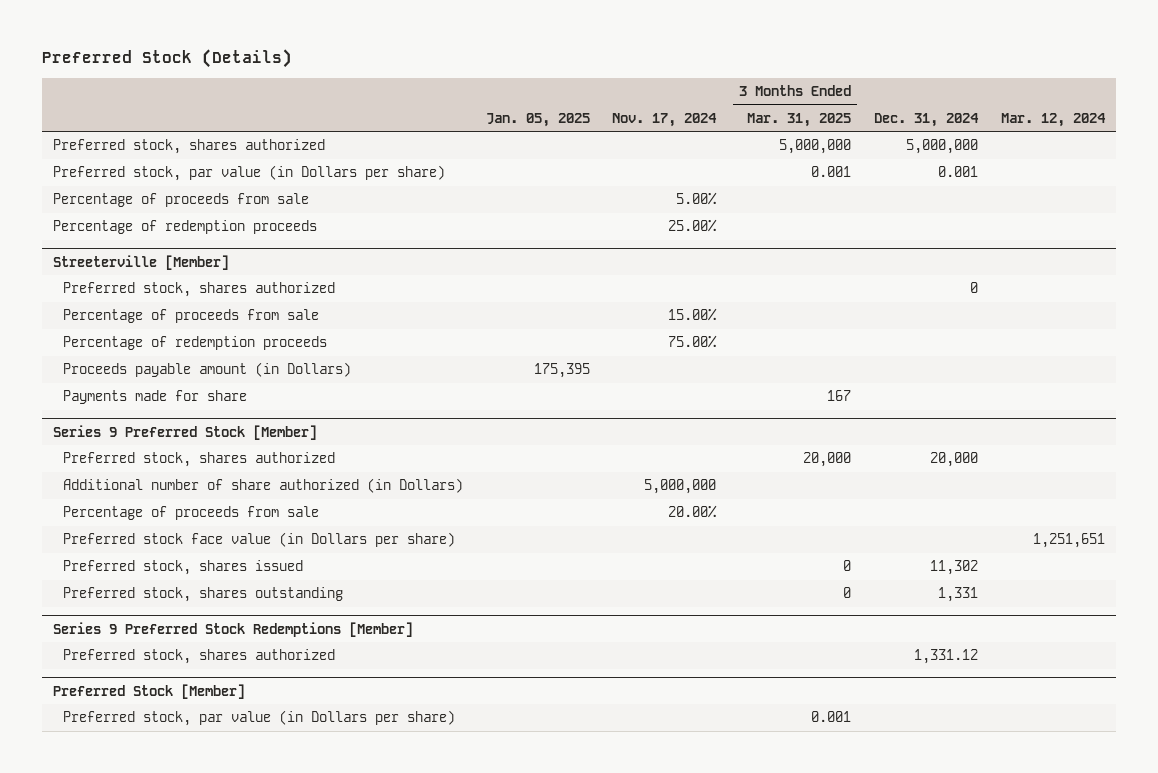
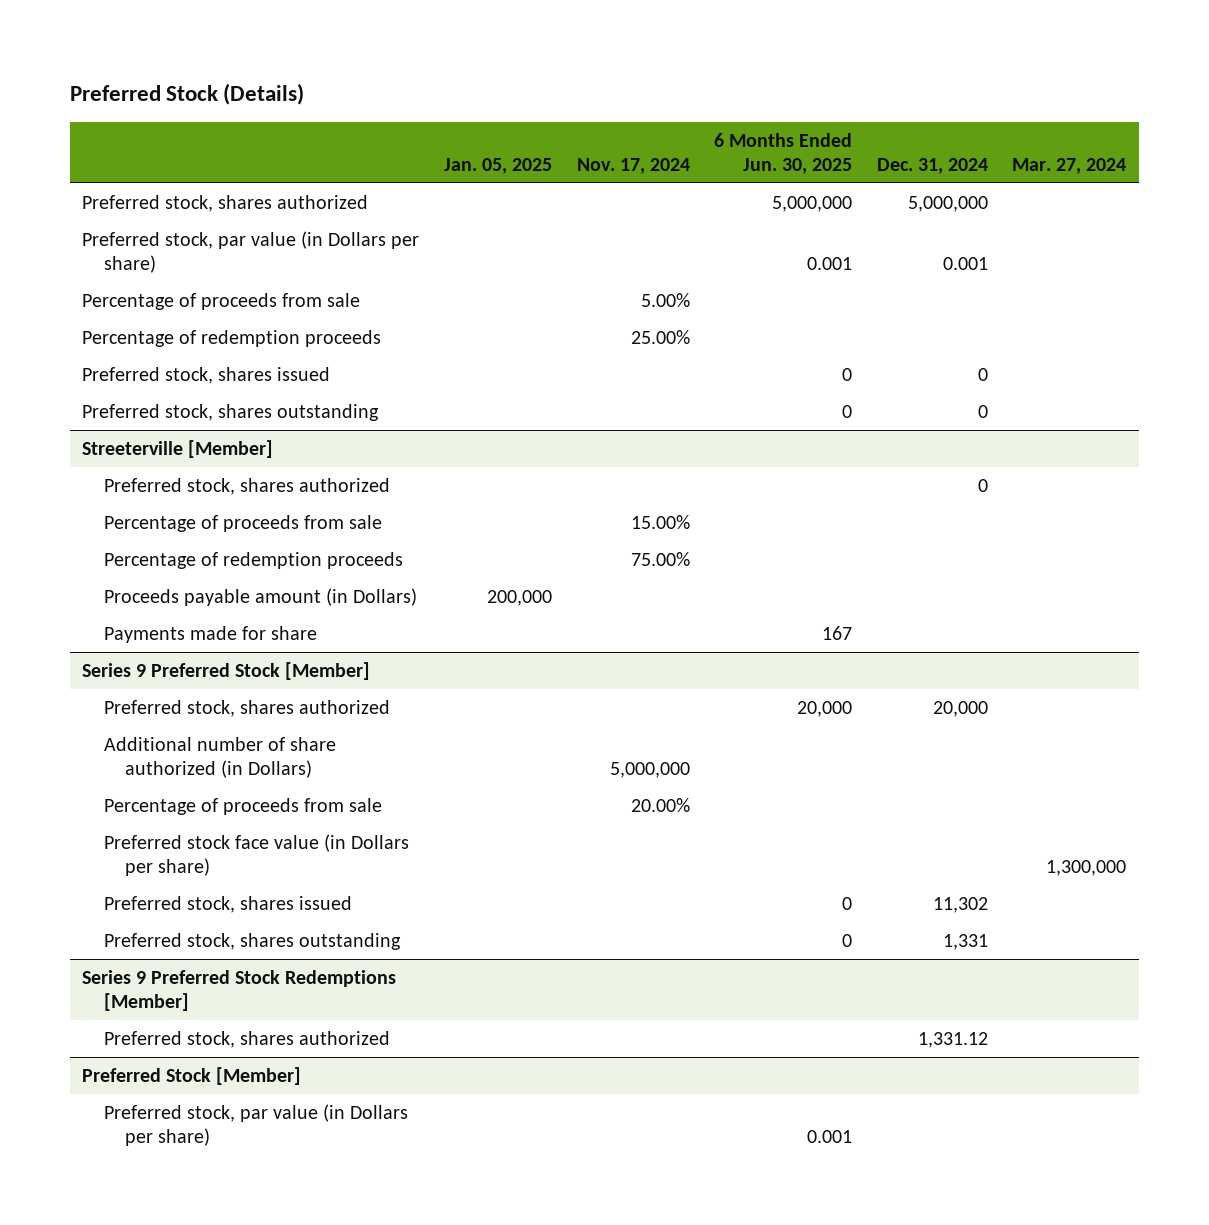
- | Jan. 05, 2025 | Nov. 17, 2024 | 3 Months Ended Mar. 31, 2025 | Dec. 31, 2024 | Mar. 12, 2024
+ | Jan. 05, 2025 | Nov. 17, 2024 | 6 Months Ended Jun. 30, 2025 | Dec. 31, 2024 | Mar. 27, 2024
+ Preferred stock, shares issued | | | 0 | 0 |
+ Preferred stock, shares outstanding | | | 0 | 0 |
@ Streeterville [Member]
- Proceeds payable amount (in Dollars) | 175,395 | | | |
+ Proceeds payable amount (in Dollars) | 200,000 | | | |

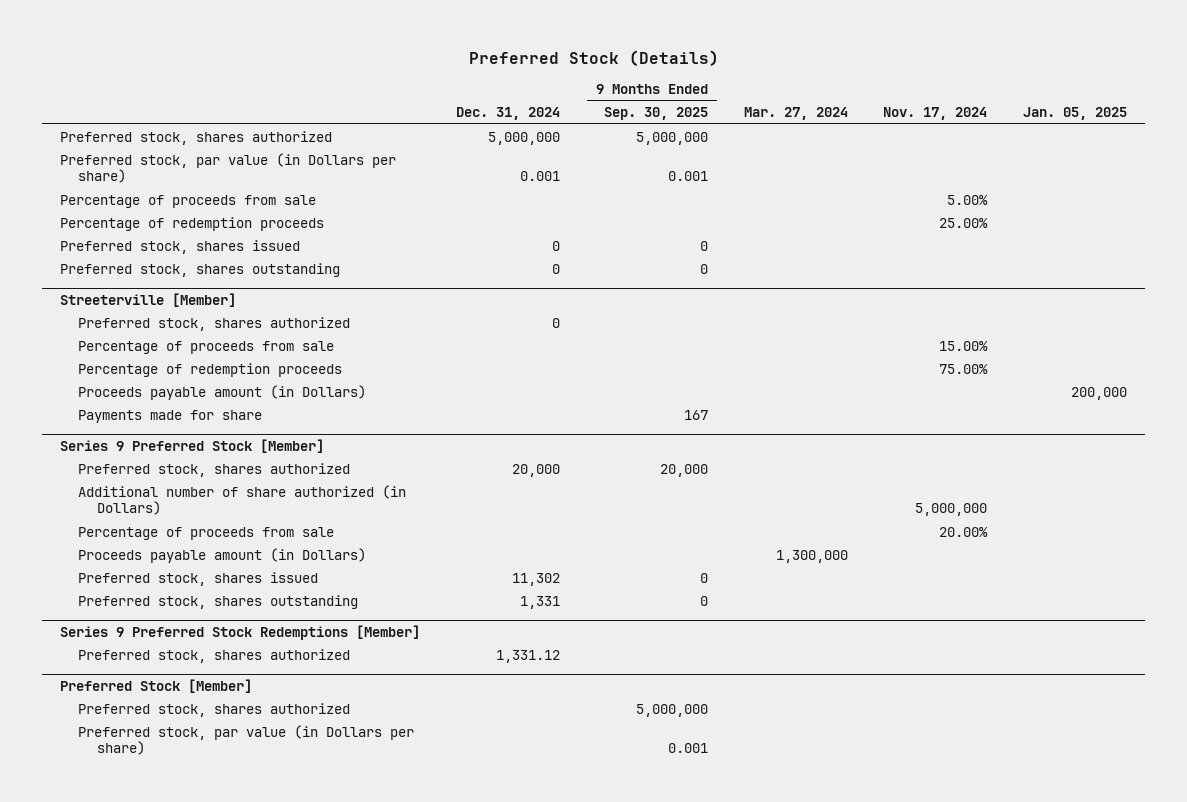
- | Jan. 05, 2025 | Nov. 17, 2024 | 6 Months Ended Jun. 30, 2025 | Dec. 31, 2024 | Mar. 27, 2024
+ | Dec. 31, 2024 | 9 Months Ended Sep. 30, 2025 | Mar. 27, 2024 | Nov. 17, 2024 | Jan. 05, 2025
@ Series 9 Preferred Stock [Member]
- Preferred stock face value (in Dollars per share) | | | | | 1,300,000
+ Proceeds payable amount (in Dollars) | | | 1,300,000 | |
@ Preferred Stock [Member]
+ Preferred stock, shares authorized | | 5,000,000 | | |

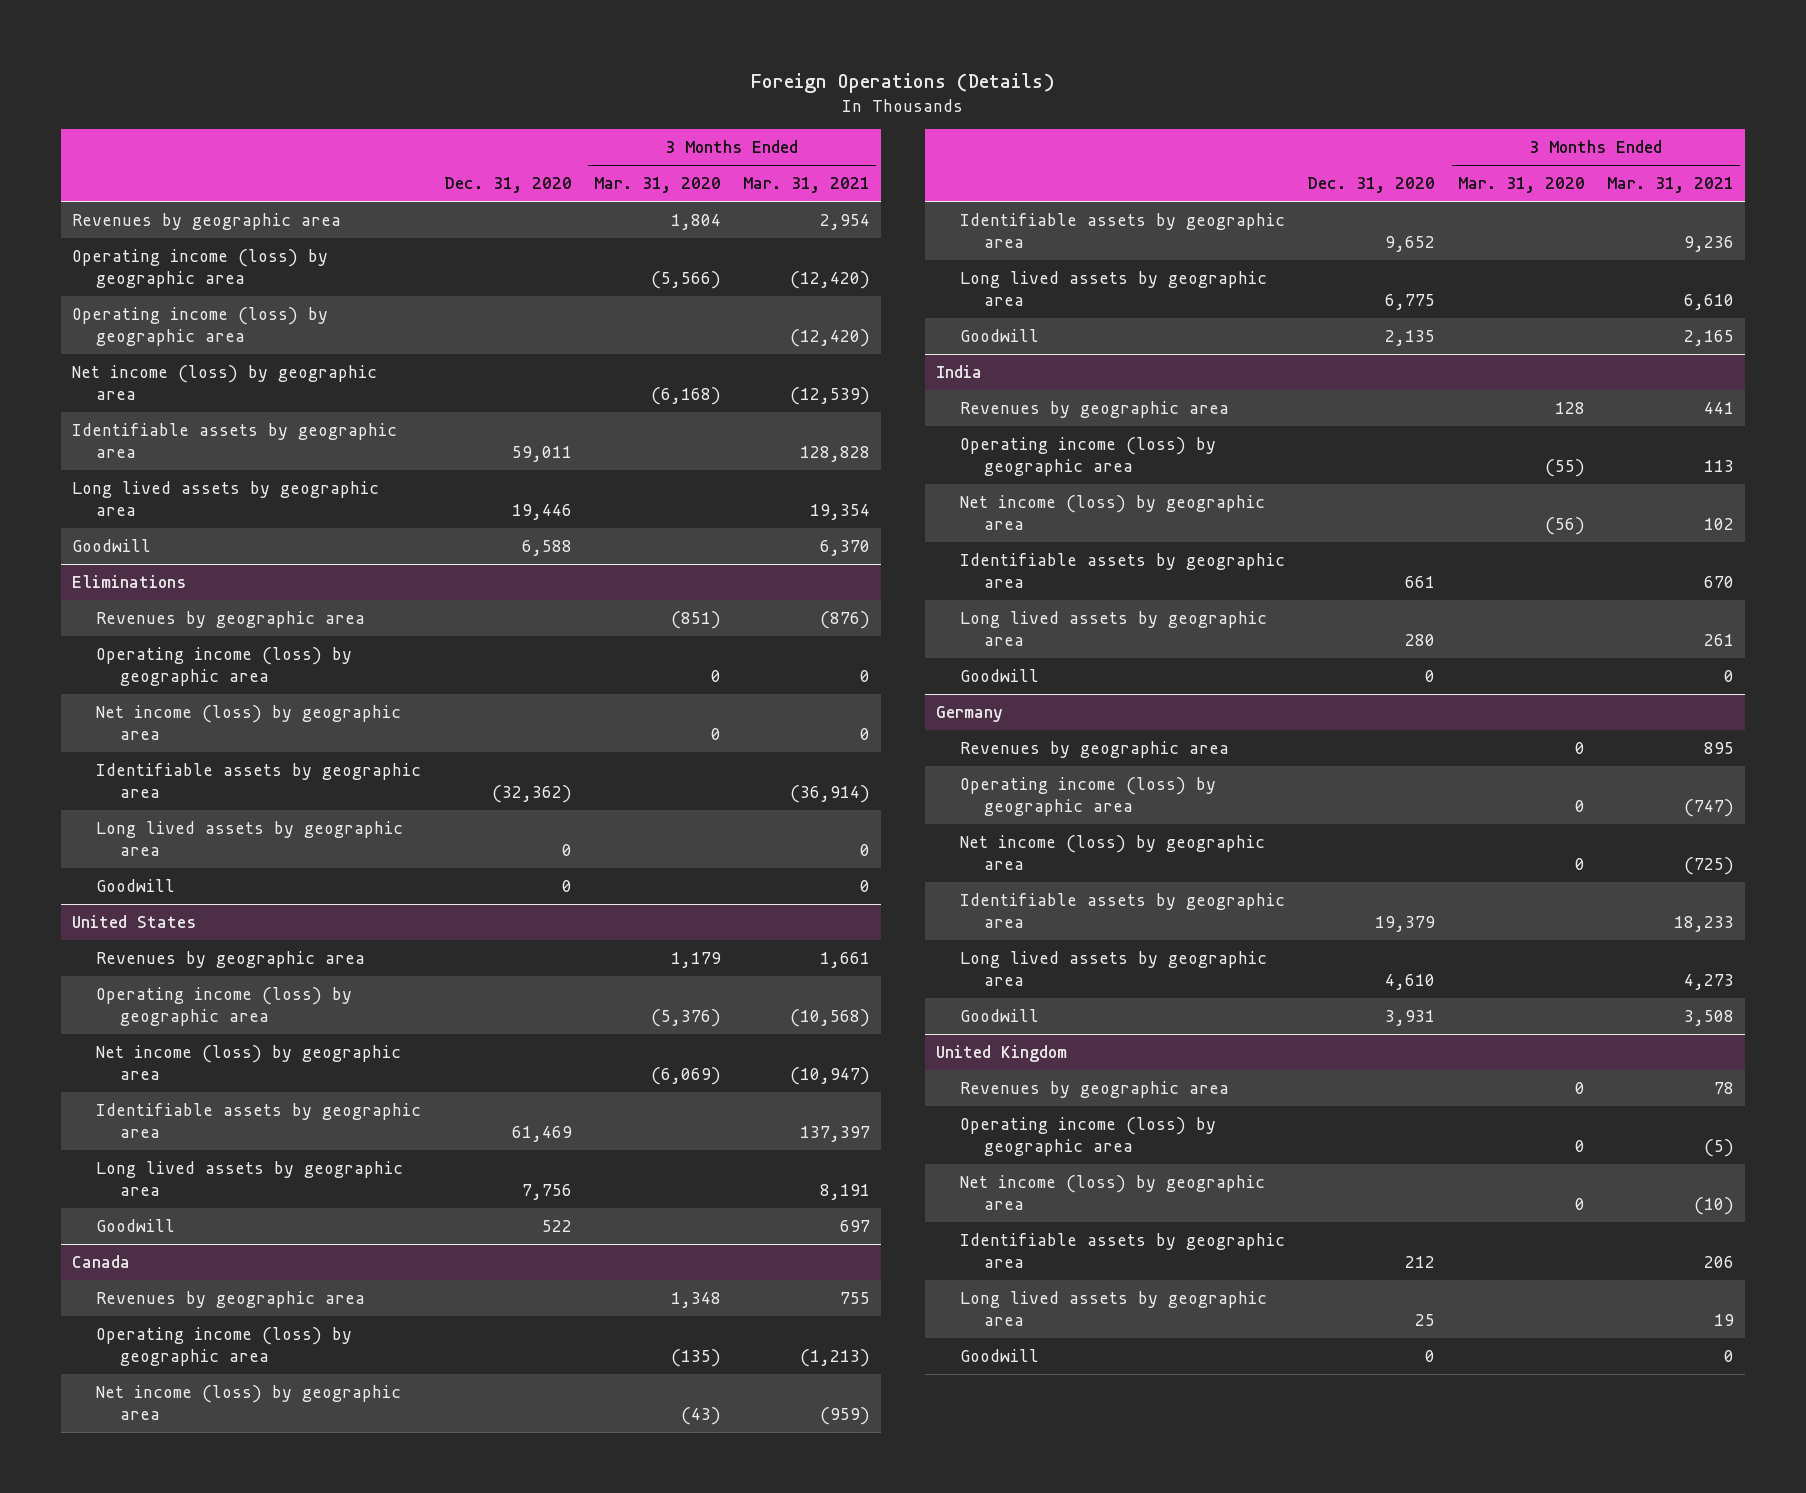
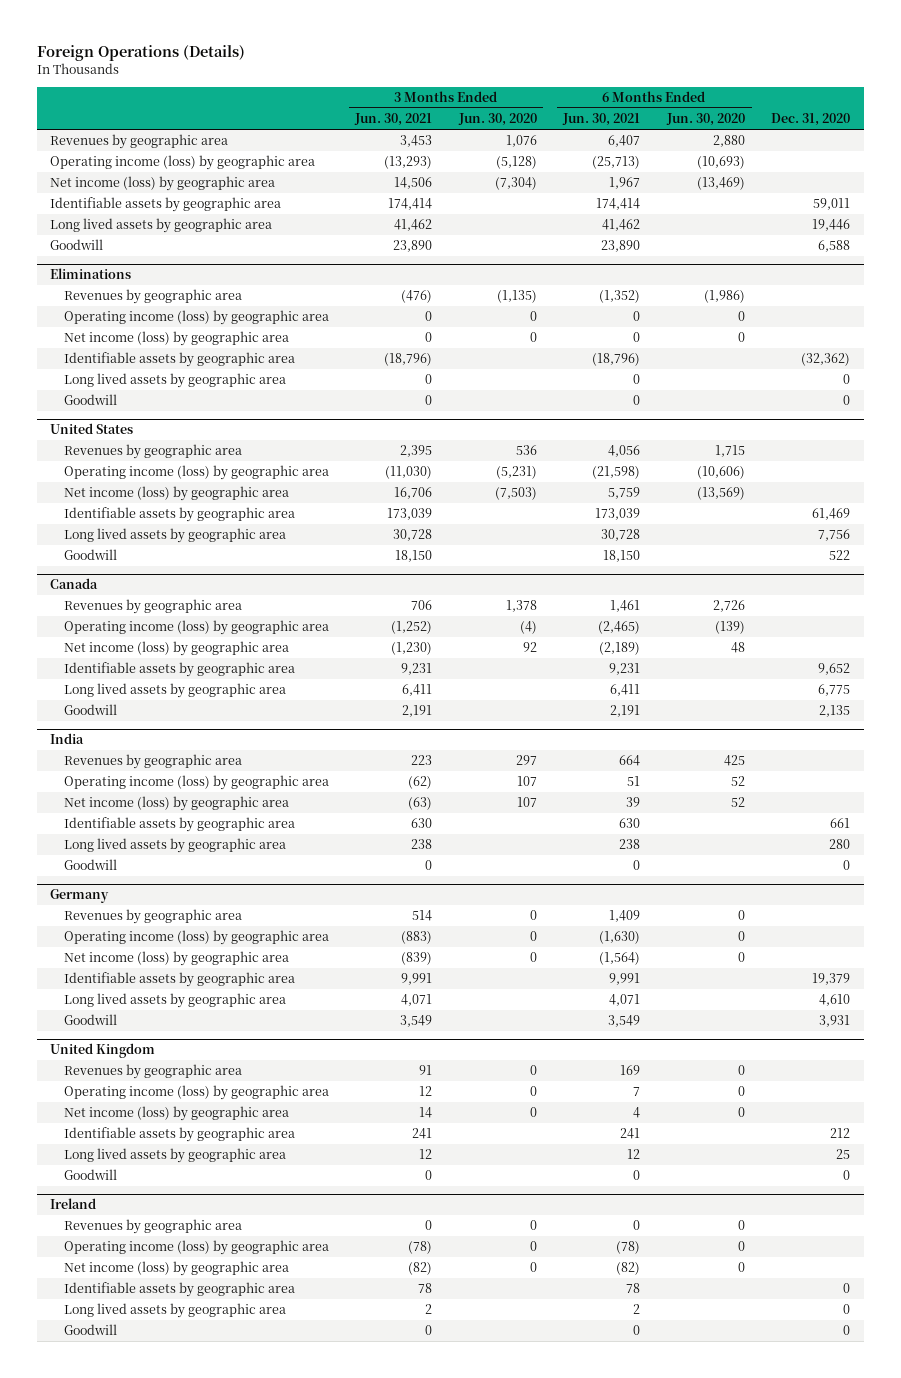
- | Dec. 31, 2020 | 3 Months Ended Mar. 31, 2020 | 3 Months Ended Mar. 31, 2021
+ | 3 Months Ended Jun. 30, 2021 | 3 Months Ended Jun. 30, 2020 | 6 Months Ended Jun. 30, 2021 | 6 Months Ended Jun. 30, 2020 | Dec. 31, 2020
- Operating income (loss) by geographic area | | | (12,420)
+ Ireland
+ Revenues by geographic area | 0 | 0 | 0 | 0 |
+ Operating income (loss) by geographic area | (78) | 0 | (78) | 0 |
+ Net income (loss) by geographic area | (82) | 0 | (82) | 0 |
+ Identifiable assets by geographic area | 78 | | 78 | | 0
+ Long lived assets by geographic area | 2 | | 2 | | 0
+ Goodwill | 0 | | 0 | | 0

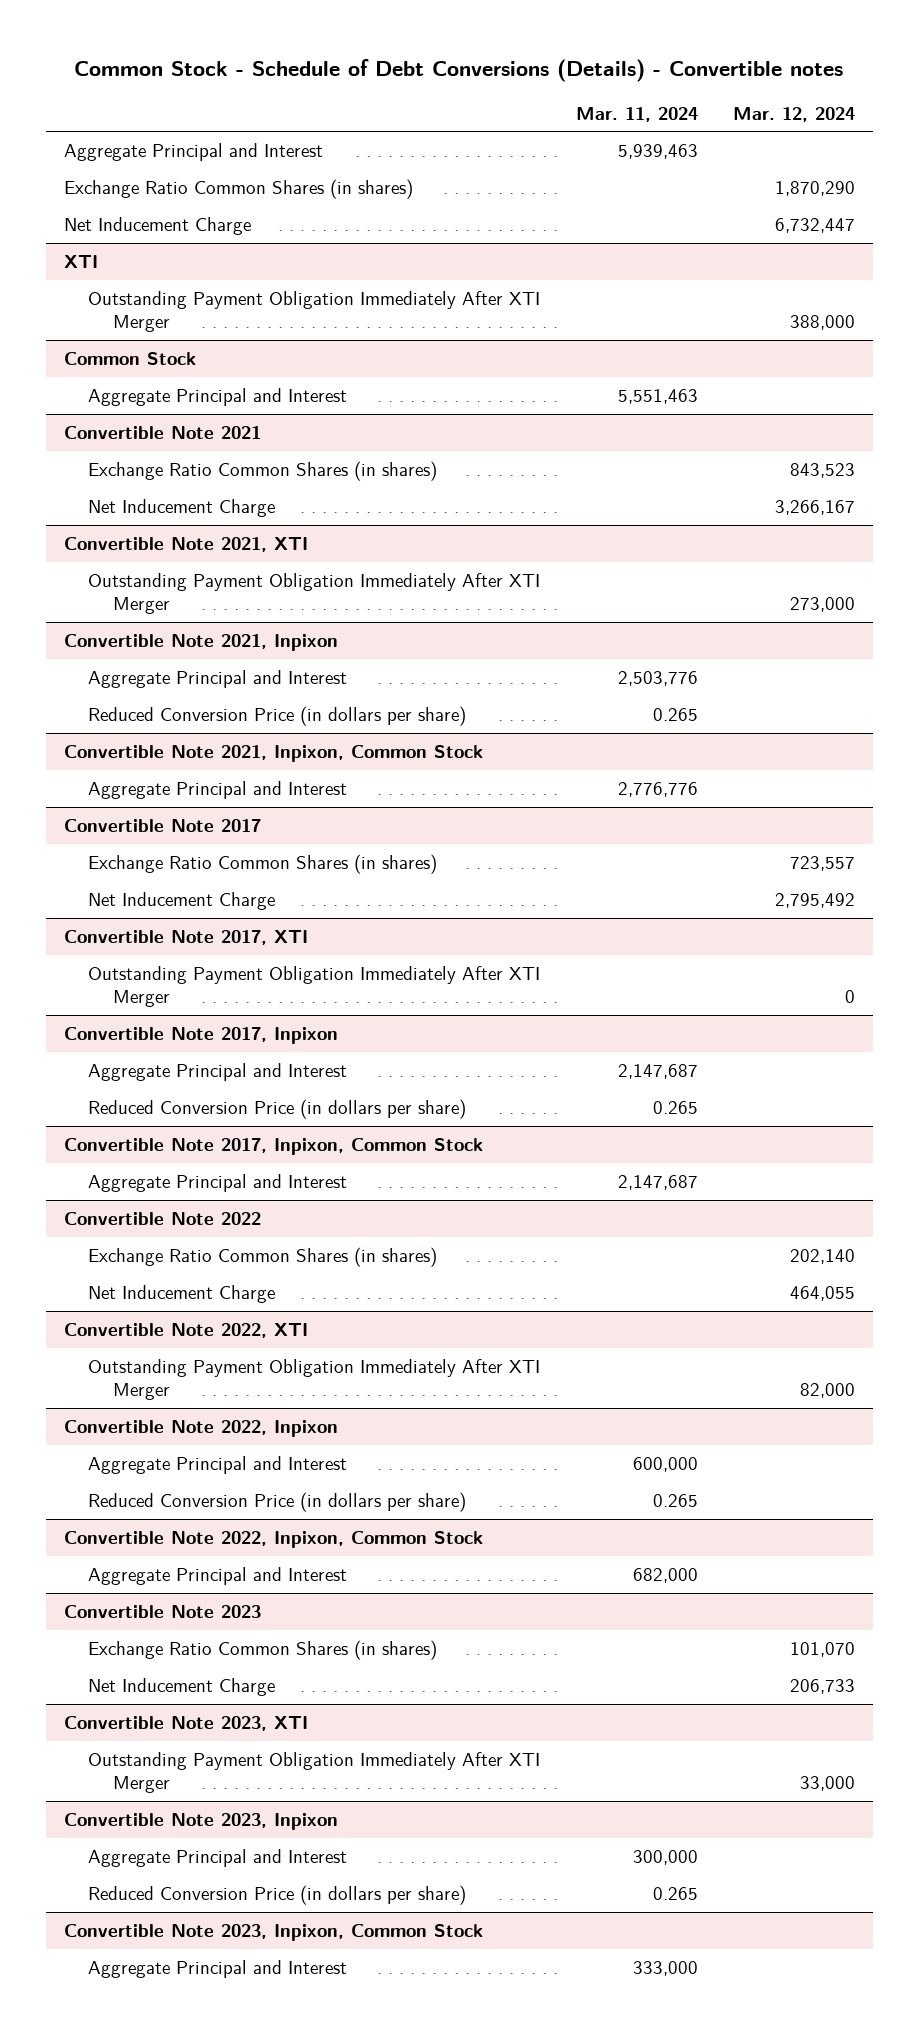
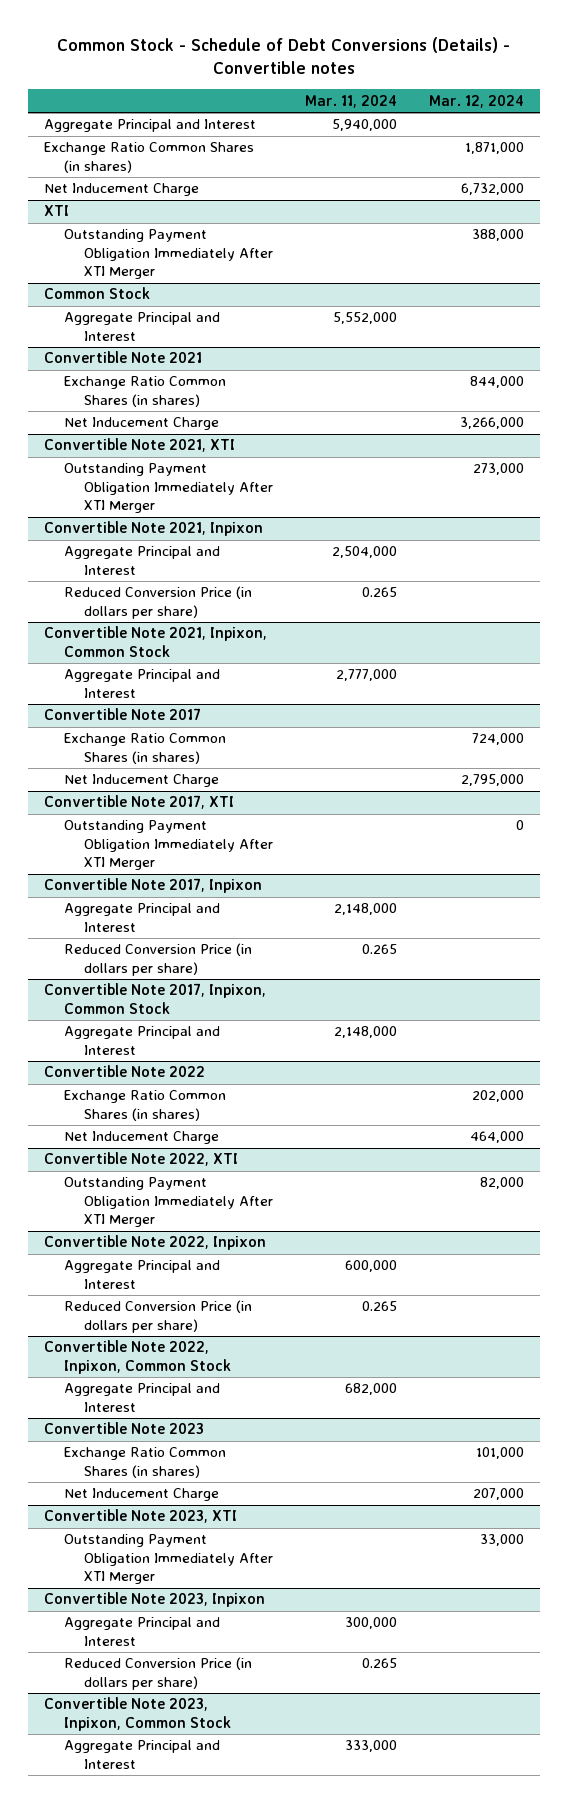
- Aggregate Principal and Interest | 5,939,463 |
- Exchange Ratio Common Shares (in shares) | | 1,870,290
- Net Inducement Charge | | 6,732,447
+ Aggregate Principal and Interest | 5,940,000 |
+ Exchange Ratio Common Shares (in shares) | | 1,871,000
+ Net Inducement Charge | | 6,732,000
@ Common Stock
- Aggregate Principal and Interest | 5,551,463 |
+ Aggregate Principal and Interest | 5,552,000 |
@ Convertible Note 2021
- Exchange Ratio Common Shares (in shares) | | 843,523
- Net Inducement Charge | | 3,266,167
+ Exchange Ratio Common Shares (in shares) | | 844,000
+ Net Inducement Charge | | 3,266,000
@ Convertible Note 2021, Inpixon
- Aggregate Principal and Interest | 2,503,776 |
+ Aggregate Principal and Interest | 2,504,000 |
@ Convertible Note 2021, Inpixon, Common Stock
- Aggregate Principal and Interest | 2,776,776 |
+ Aggregate Principal and Interest | 2,777,000 |
@ Convertible Note 2017
- Exchange Ratio Common Shares (in shares) | | 723,557
- Net Inducement Charge | | 2,795,492
+ Exchange Ratio Common Shares (in shares) | | 724,000
+ Net Inducement Charge | | 2,795,000
@ Convertible Note 2017, Inpixon
- Aggregate Principal and Interest | 2,147,687 |
+ Aggregate Principal and Interest | 2,148,000 |
@ Convertible Note 2017, Inpixon, Common Stock
- Aggregate Principal and Interest | 2,147,687 |
+ Aggregate Principal and Interest | 2,148,000 |
@ Convertible Note 2022
- Exchange Ratio Common Shares (in shares) | | 202,140
- Net Inducement Charge | | 464,055
+ Exchange Ratio Common Shares (in shares) | | 202,000
+ Net Inducement Charge | | 464,000
@ Convertible Note 2023
- Exchange Ratio Common Shares (in shares) | | 101,070
- Net Inducement Charge | | 206,733
+ Exchange Ratio Common Shares (in shares) | | 101,000
+ Net Inducement Charge | | 207,000

